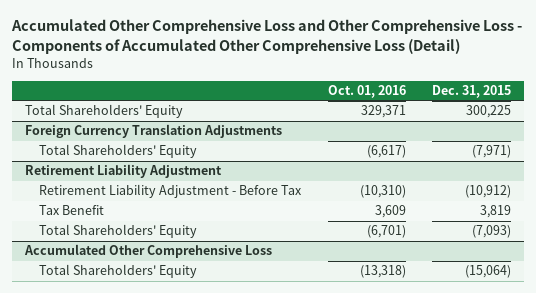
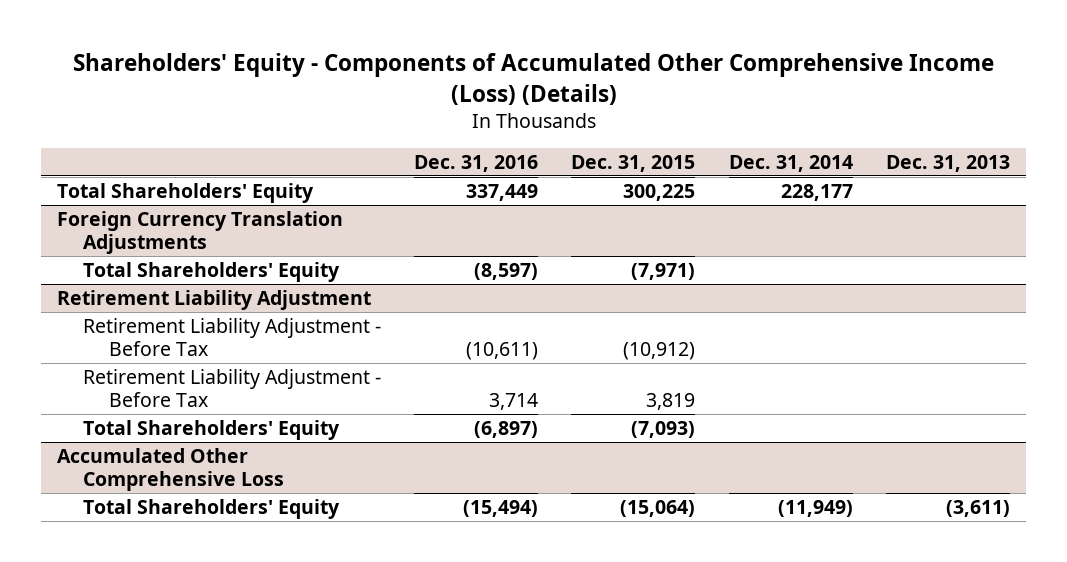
- Accumulated Other Comprehensive Loss and Other Comprehensive Loss - Components of Accumulated Other Comprehensive Loss (Detail)
+ Shareholders' Equity - Components of Accumulated Other Comprehensive Income (Loss) (Details)
- | Oct. 01, 2016 | Dec. 31, 2015
+ | Dec. 31, 2016 | Dec. 31, 2015 | Dec. 31, 2014 | Dec. 31, 2013
@ Retirement Liability Adjustment
- Tax Benefit | 3,609 | 3,819
+ Retirement Liability Adjustment - Before Tax | 3,714 | 3,819 | |

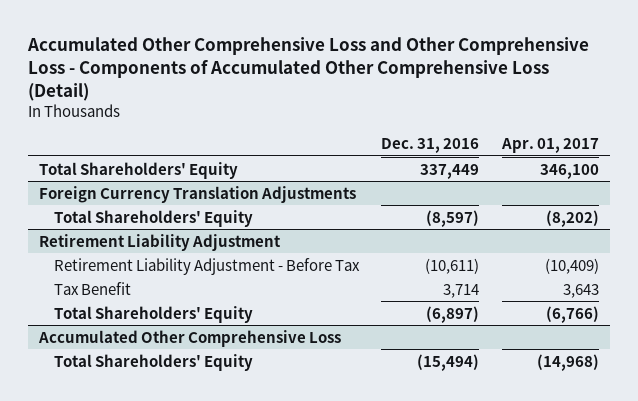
- Shareholders' Equity - Components of Accumulated Other Comprehensive Income (Loss) (Details)
+ Accumulated Other Comprehensive Loss and Other Comprehensive Loss - Components of Accumulated Other Comprehensive Loss (Detail)
- | Dec. 31, 2016 | Dec. 31, 2015 | Dec. 31, 2014 | Dec. 31, 2013
+ | Dec. 31, 2016 | Apr. 01, 2017
@ Retirement Liability Adjustment
- Retirement Liability Adjustment - Before Tax | 3,714 | 3,819 | |
+ Tax Benefit | 3,714 | 3,643

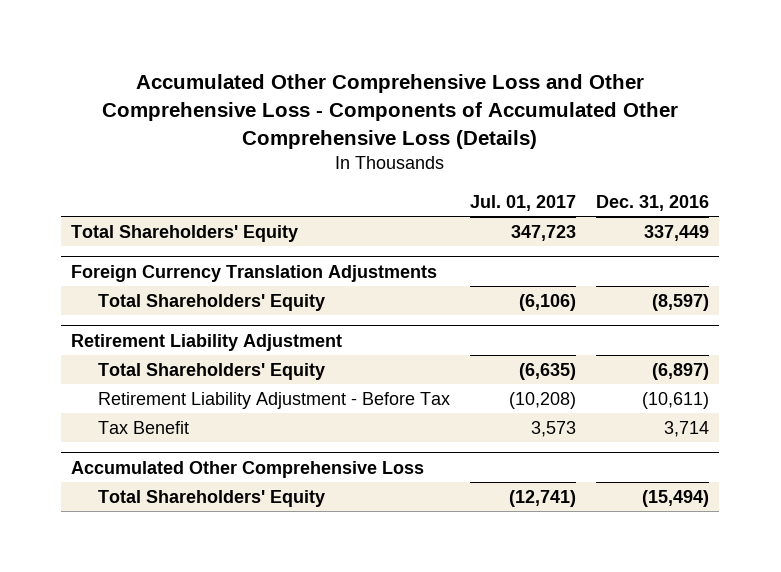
- Accumulated Other Comprehensive Loss and Other Comprehensive Loss - Components of Accumulated Other Comprehensive Loss (Detail)
+ Accumulated Other Comprehensive Loss and Other Comprehensive Loss - Components of Accumulated Other Comprehensive Loss (Details)
- | Dec. 31, 2016 | Apr. 01, 2017
+ | Jul. 01, 2017 | Dec. 31, 2016
@ Retirement Liability Adjustment
moved up: Total Shareholders' Equity | (6,635) | (6,897)

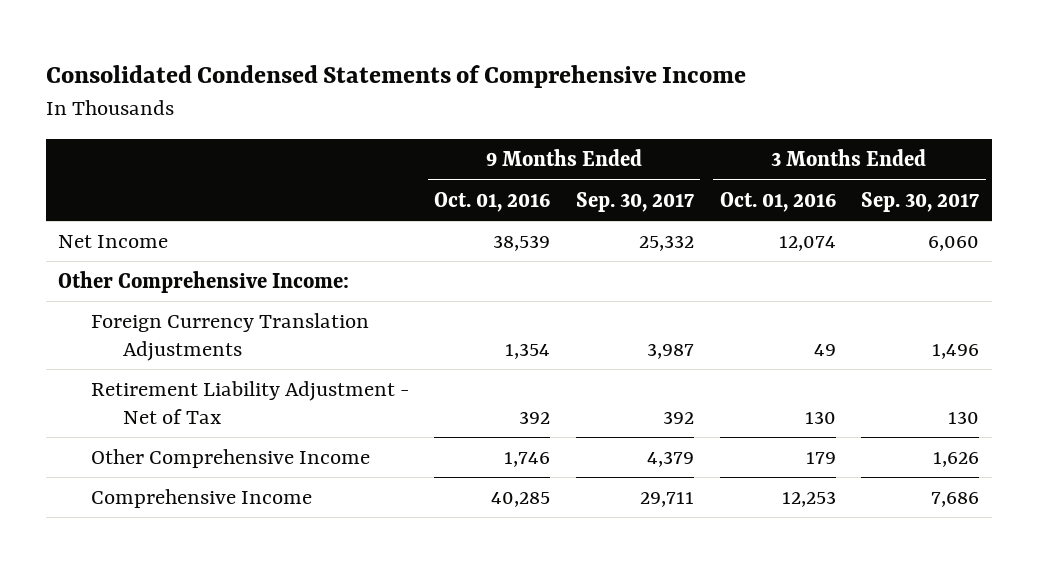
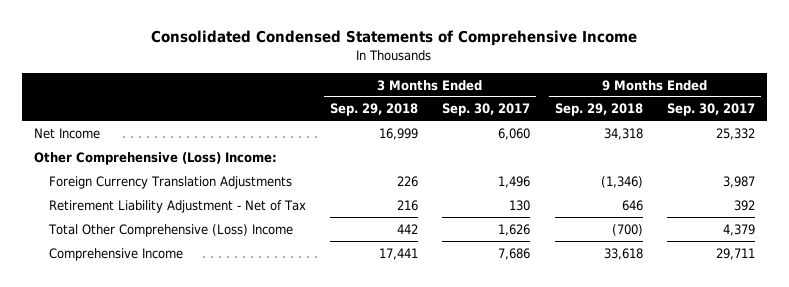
- | 9 Months Ended Oct. 01, 2016 | 9 Months Ended Sep. 30, 2017 | 3 Months Ended Oct. 01, 2016 | 3 Months Ended Sep. 30, 2017
+ | 3 Months Ended Sep. 29, 2018 | 3 Months Ended Sep. 30, 2017 | 9 Months Ended Sep. 29, 2018 | 9 Months Ended Sep. 30, 2017
- Other Comprehensive Income:
+ Other Comprehensive (Loss) Income:
- Other Comprehensive Income | 1,746 | 4,379 | 179 | 1,626
+ Total Other Comprehensive (Loss) Income | 442 | 1,626 | (700) | 4,379

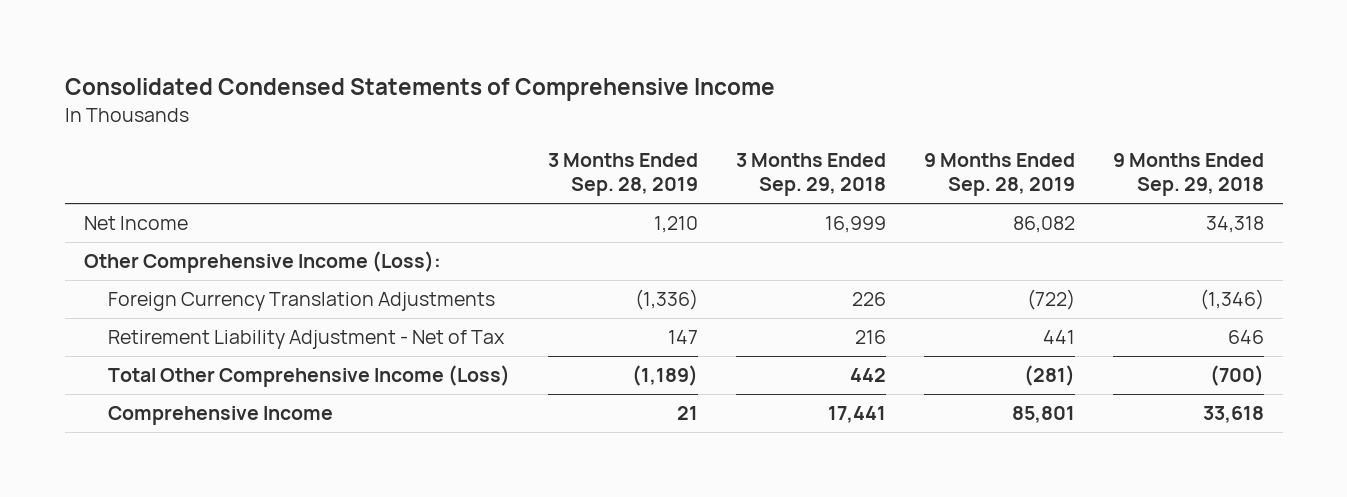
- | 3 Months Ended Sep. 29, 2018 | 3 Months Ended Sep. 30, 2017 | 9 Months Ended Sep. 29, 2018 | 9 Months Ended Sep. 30, 2017
+ | 3 Months Ended Sep. 28, 2019 | 3 Months Ended Sep. 29, 2018 | 9 Months Ended Sep. 28, 2019 | 9 Months Ended Sep. 29, 2018
- Other Comprehensive (Loss) Income:
+ Other Comprehensive Income (Loss):
- Total Other Comprehensive (Loss) Income | 442 | 1,626 | (700) | 4,379
+ Total Other Comprehensive Income (Loss) | (1,189) | 442 | (281) | (700)

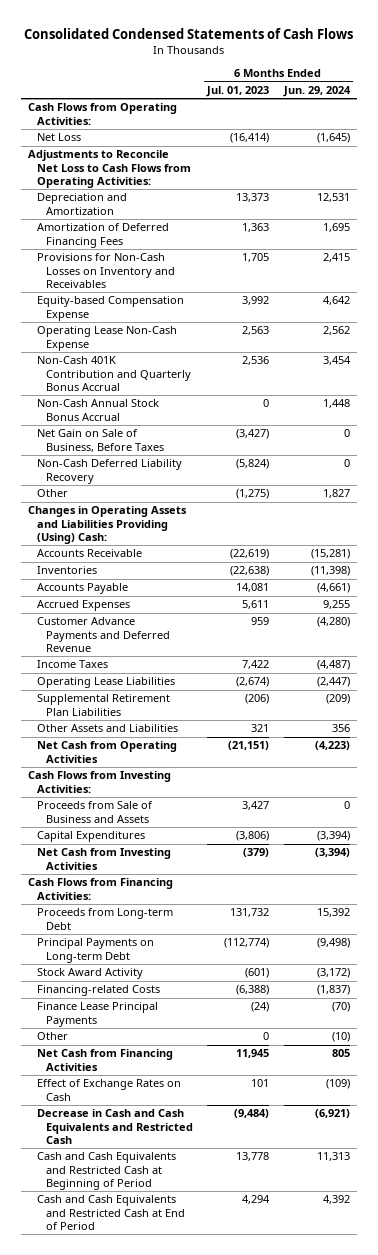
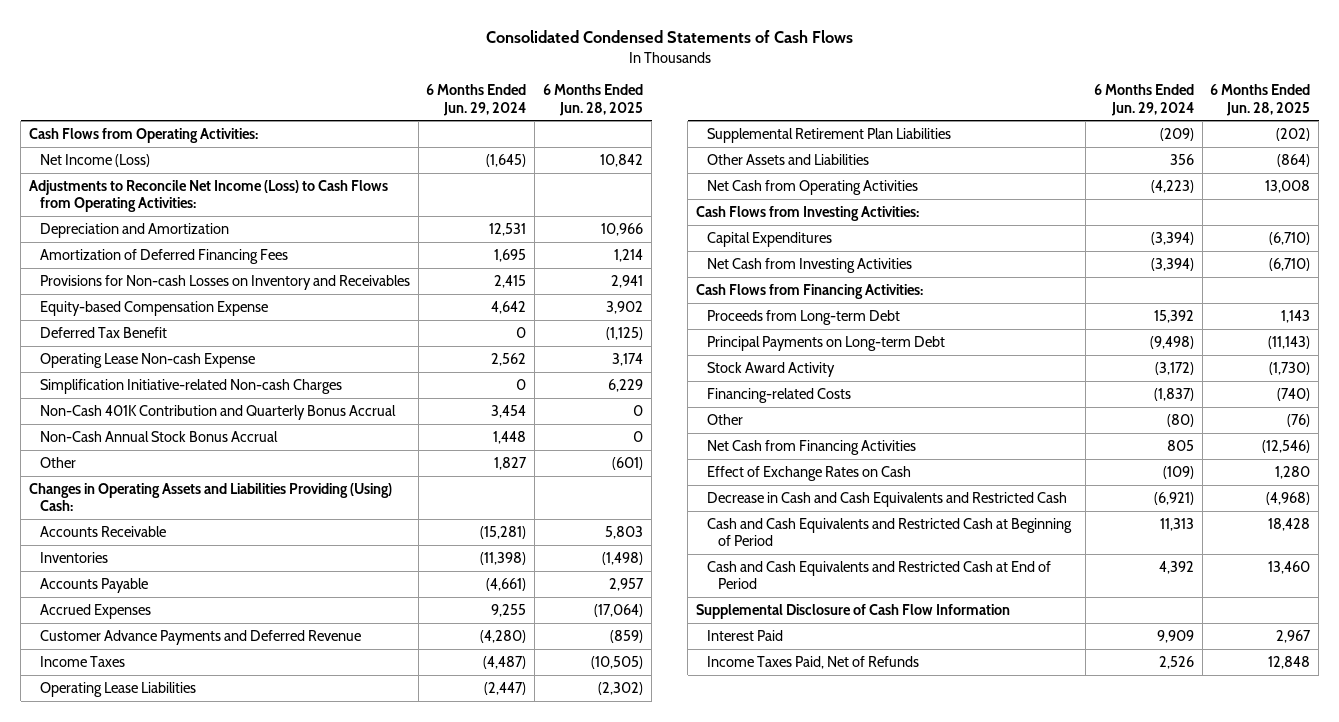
- | 6 Months Ended Jul. 01, 2023 | 6 Months Ended Jun. 29, 2024
+ | 6 Months Ended Jun. 29, 2024 | 6 Months Ended Jun. 28, 2025
- Net Loss | (16,414) | (1,645)
- Adjustments to Reconcile Net Loss to Cash Flows from Operating Activities:
+ Net Income (Loss) | (1,645) | 10,842
+ Adjustments to Reconcile Net Income (Loss) to Cash Flows from Operating Activities:
- Provisions for Non-Cash Losses on Inventory and Receivables | 1,705 | 2,415
+ Provisions for Non-cash Losses on Inventory and Receivables | 2,415 | 2,941
- Operating Lease Non-Cash Expense | 2,563 | 2,562
+ Deferred Tax Benefit | 0 | (1,125)
+ Operating Lease Non-cash Expense | 2,562 | 3,174
+ Simplification Initiative-related Non-cash Charges | 0 | 6,229
- Net Gain on Sale of Business, Before Taxes | (3,427) | 0
- Non-Cash Deferred Liability Recovery | (5,824) | 0
- Proceeds from Sale of Business and Assets | 3,427 | 0
- Finance Lease Principal Payments | (24) | (70)
- Other | 0 | (10)
+ Other | (80) | (76)
+ Supplemental Disclosure of Cash Flow Information
+ Interest Paid | 9,909 | 2,967
+ Income Taxes Paid, Net of Refunds | 2,526 | 12,848

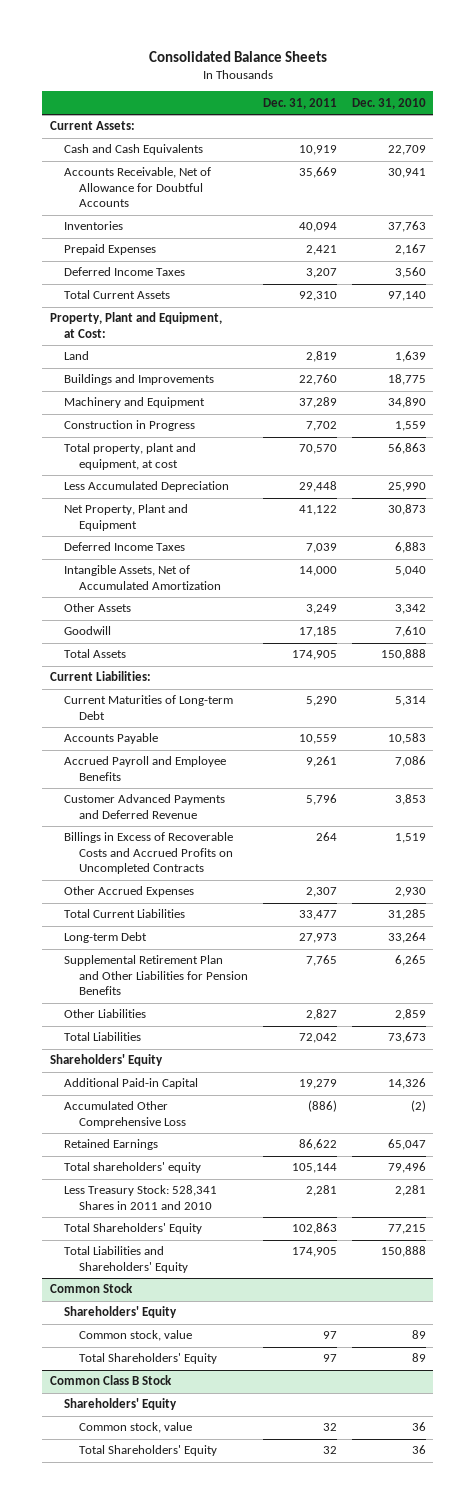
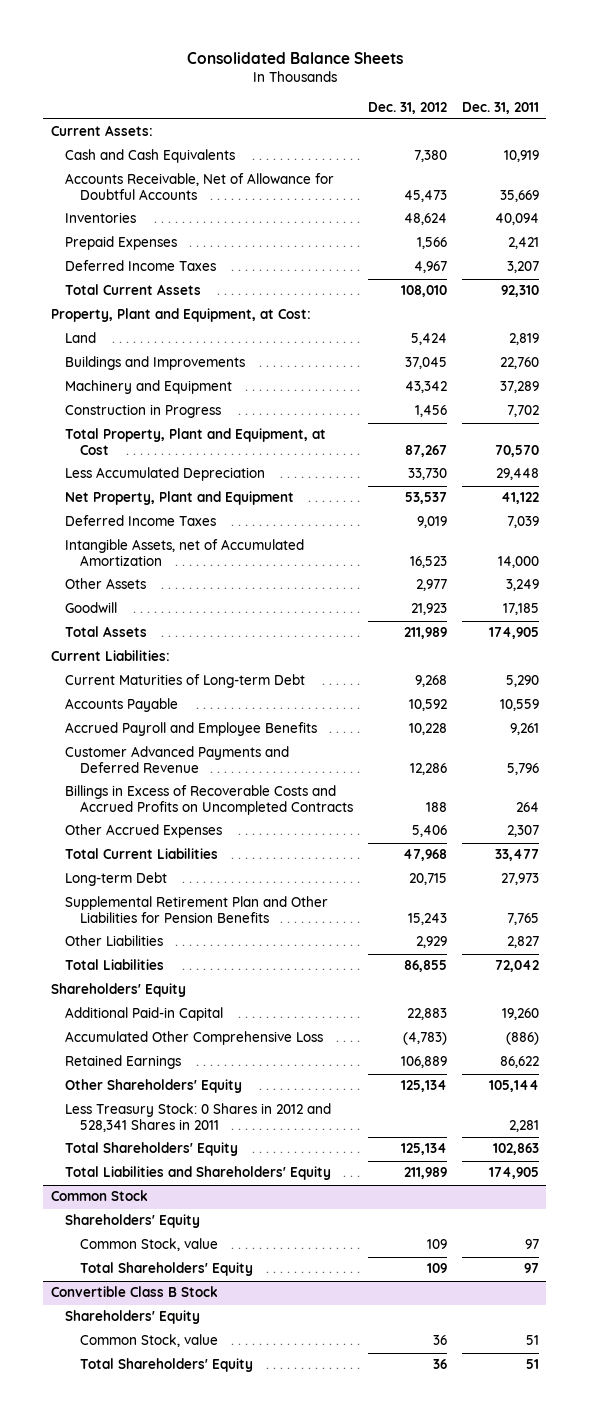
- | Dec. 31, 2011 | Dec. 31, 2010
+ | Dec. 31, 2012 | Dec. 31, 2011
- Total property, plant and equipment, at cost | 70,570 | 56,863
+ Total Property, Plant and Equipment, at Cost | 87,267 | 70,570
- Intangible Assets, Net of Accumulated Amortization | 14,000 | 5,040
+ Intangible Assets, net of Accumulated Amortization | 16,523 | 14,000
- Additional Paid-in Capital | 19,279 | 14,326
+ Additional Paid-in Capital | 22,883 | 19,260
- Total shareholders' equity | 105,144 | 79,496
- Less Treasury Stock: 528,341 Shares in 2011 and 2010 | 2,281 | 2,281
+ Other Shareholders' Equity | 125,134 | 105,144
+ Less Treasury Stock: 0 Shares in 2012 and 528,341 Shares in 2011 | | 2,281
@ Common Stock
- Common stock, value | 97 | 89
+ Common Stock, value | 109 | 97
- Common Class B Stock
+ Convertible Class B Stock
- Common stock, value | 32 | 36
- Total Shareholders' Equity | 32 | 36
+ Common Stock, value | 36 | 51
+ Total Shareholders' Equity | 36 | 51

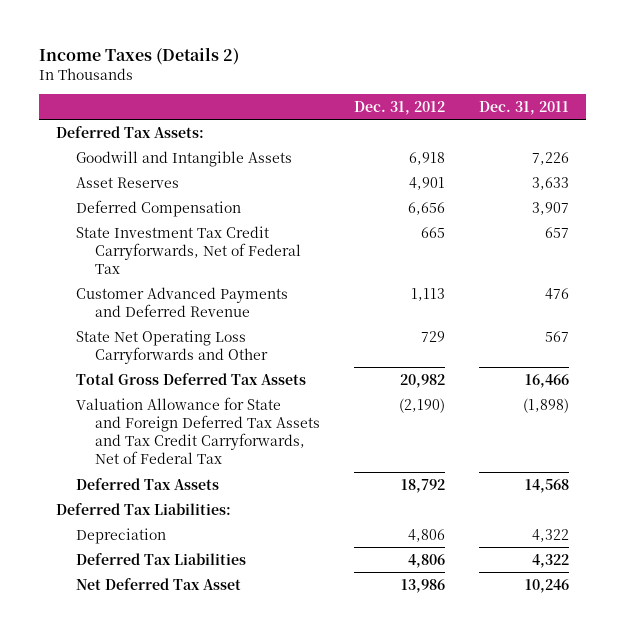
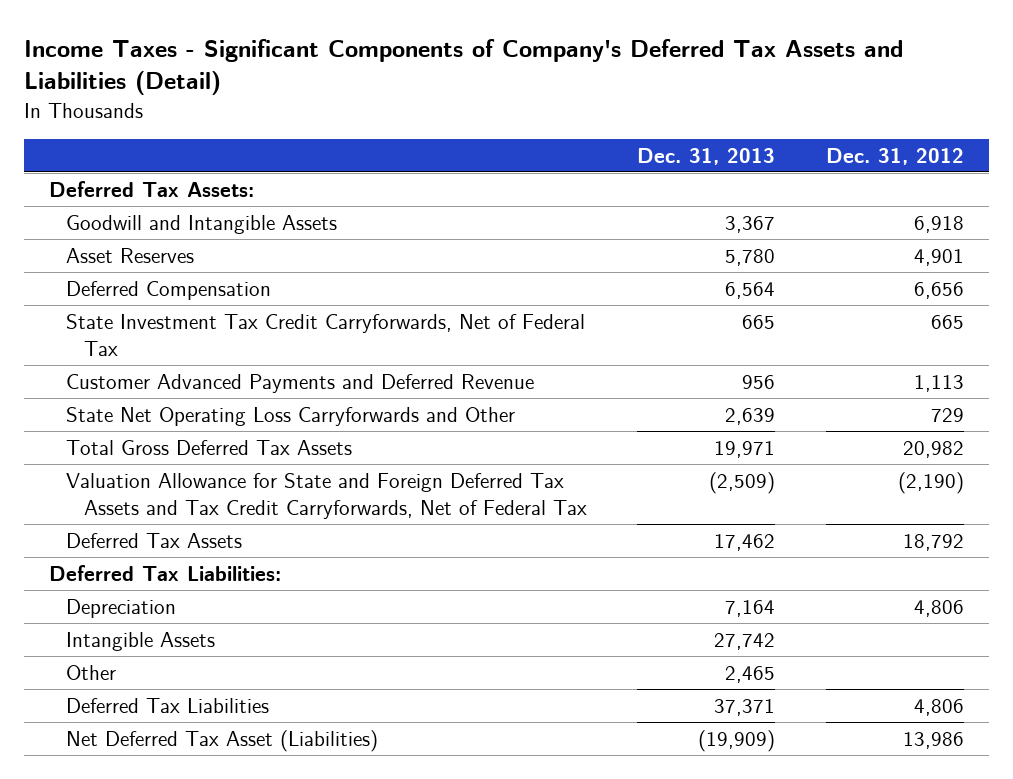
- Income Taxes (Details 2)
+ Income Taxes - Significant Components of Company's Deferred Tax Assets and Liabilities (Detail)
- | Dec. 31, 2012 | Dec. 31, 2011
+ | Dec. 31, 2013 | Dec. 31, 2012
+ Intangible Assets | 27,742 |
+ Other | 2,465 |
- Net Deferred Tax Asset | 13,986 | 10,246
+ Net Deferred Tax Asset (Liabilities) | (19,909) | 13,986

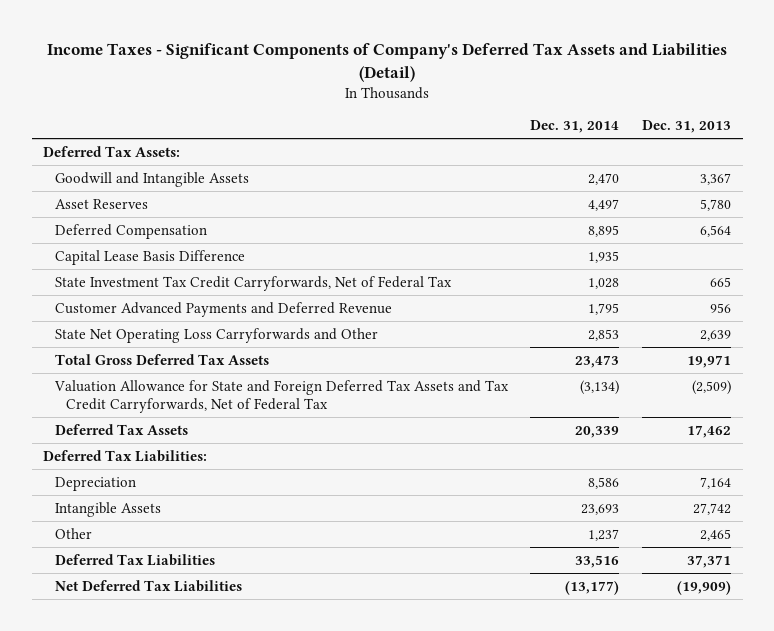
- | Dec. 31, 2013 | Dec. 31, 2012
+ | Dec. 31, 2014 | Dec. 31, 2013
+ Capital Lease Basis Difference | 1,935 |
- Net Deferred Tax Asset (Liabilities) | (19,909) | 13,986
+ Net Deferred Tax Liabilities | (13,177) | (19,909)

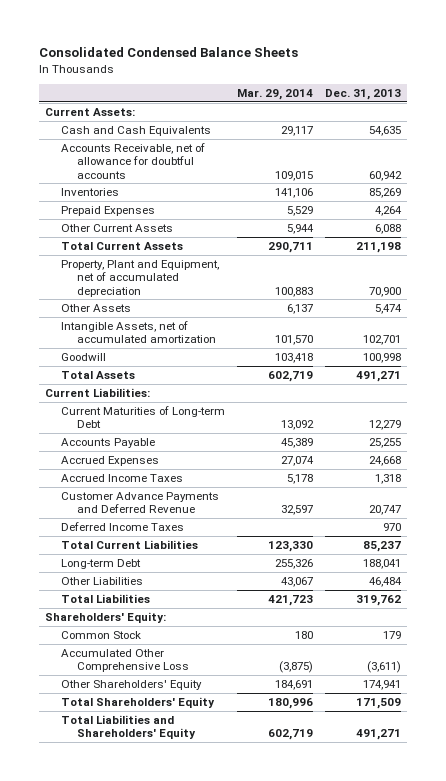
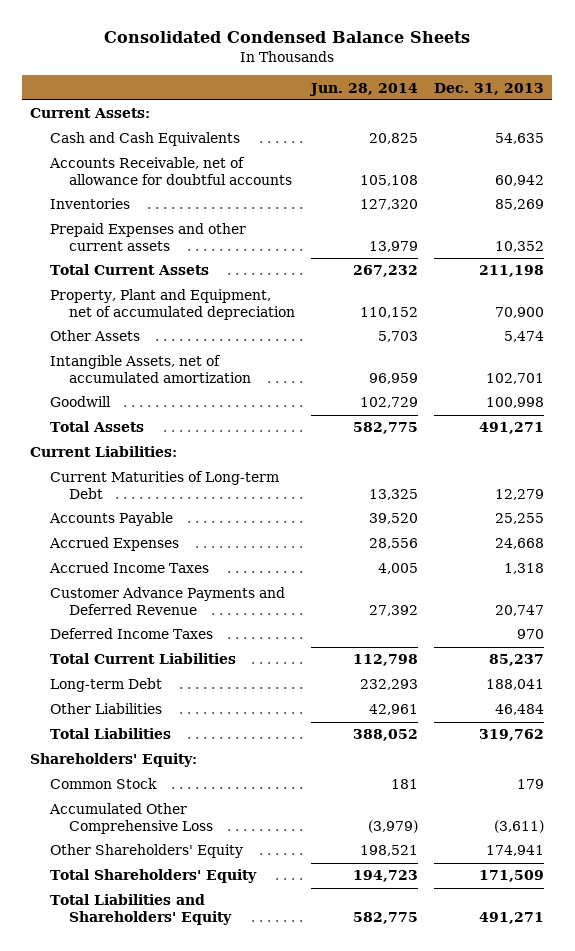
- | Mar. 29, 2014 | Dec. 31, 2013
+ | Jun. 28, 2014 | Dec. 31, 2013
- Prepaid Expenses | 5,529 | 4,264
- Other Current Assets | 5,944 | 6,088
+ Prepaid Expenses and other current assets | 13,979 | 10,352

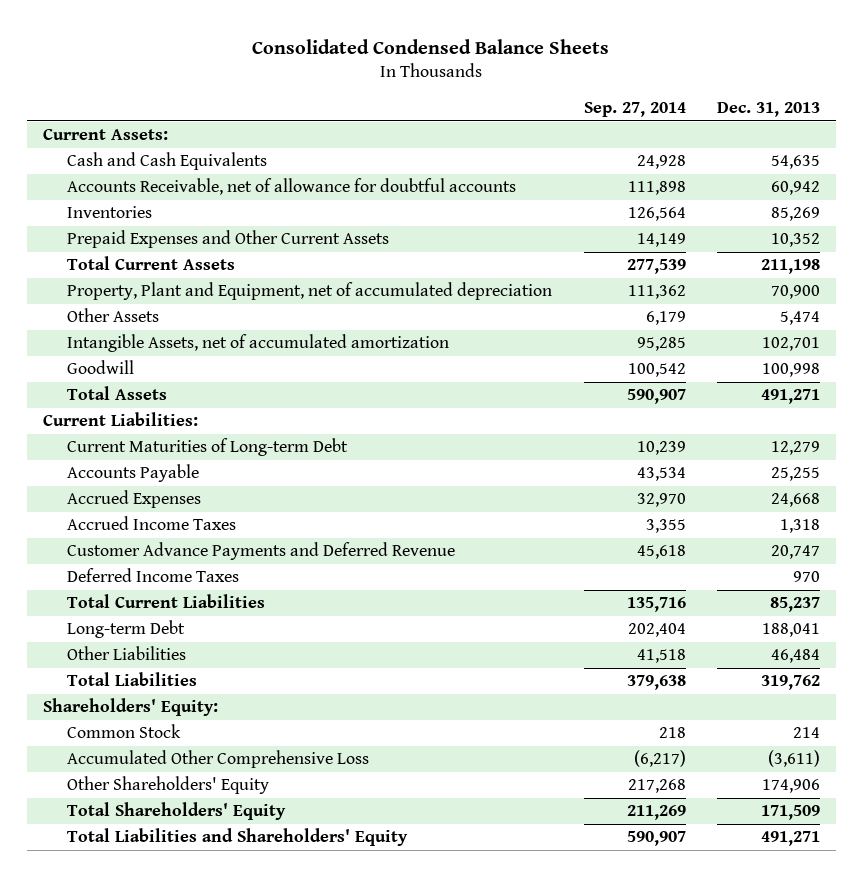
- | Jun. 28, 2014 | Dec. 31, 2013
+ | Sep. 27, 2014 | Dec. 31, 2013
- Prepaid Expenses and other current assets | 13,979 | 10,352
+ Prepaid Expenses and Other Current Assets | 14,149 | 10,352
- Common Stock | 181 | 179
+ Common Stock | 218 | 214
- Other Shareholders' Equity | 198,521 | 174,941
+ Other Shareholders' Equity | 217,268 | 174,906

